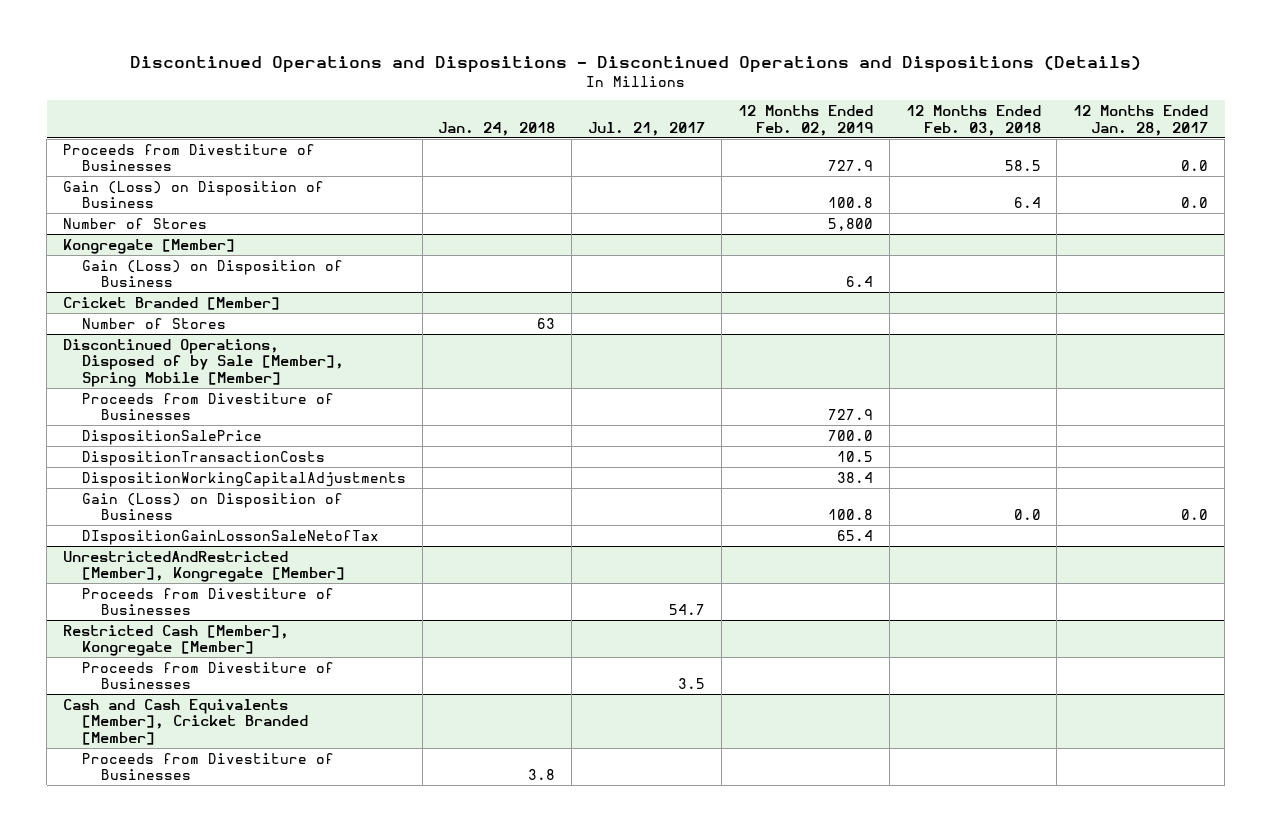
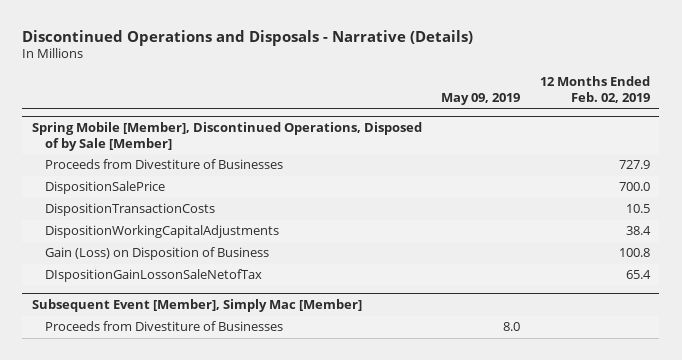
- Discontinued Operations and Dispositions - Discontinued Operations and Dispositions (Details)
+ Discontinued Operations and Disposals - Narrative (Details)
- | Jan. 24, 2018 | Jul. 21, 2017 | 12 Months Ended Feb. 02, 2019 | 12 Months Ended Feb. 03, 2018 | 12 Months Ended Jan. 28, 2017
+ | May 09, 2019 | 12 Months Ended Feb. 02, 2019
- Proceeds from Divestiture of Businesses | | | 727.9 | 58.5 | 0.0
- Gain (Loss) on Disposition of Business | | | 100.8 | 6.4 | 0.0
- Number of Stores | | | 5,800 | |
- Kongregate [Member]
- Gain (Loss) on Disposition of Business | | | 6.4 | |
- Cricket Branded [Member]
- Number of Stores | 63 | | | |
- Discontinued Operations, Disposed of by Sale [Member], Spring Mobile [Member]
+ Spring Mobile [Member], Discontinued Operations, Disposed of by Sale [Member]
- UnrestrictedAndRestricted [Member], Kongregate [Member]
- Proceeds from Divestiture of Businesses | | 54.7 | | |
- Restricted Cash [Member], Kongregate [Member]
- Proceeds from Divestiture of Businesses | | 3.5 | | |
- Cash and Cash Equivalents [Member], Cricket Branded [Member]
+ Subsequent Event [Member], Simply Mac [Member]

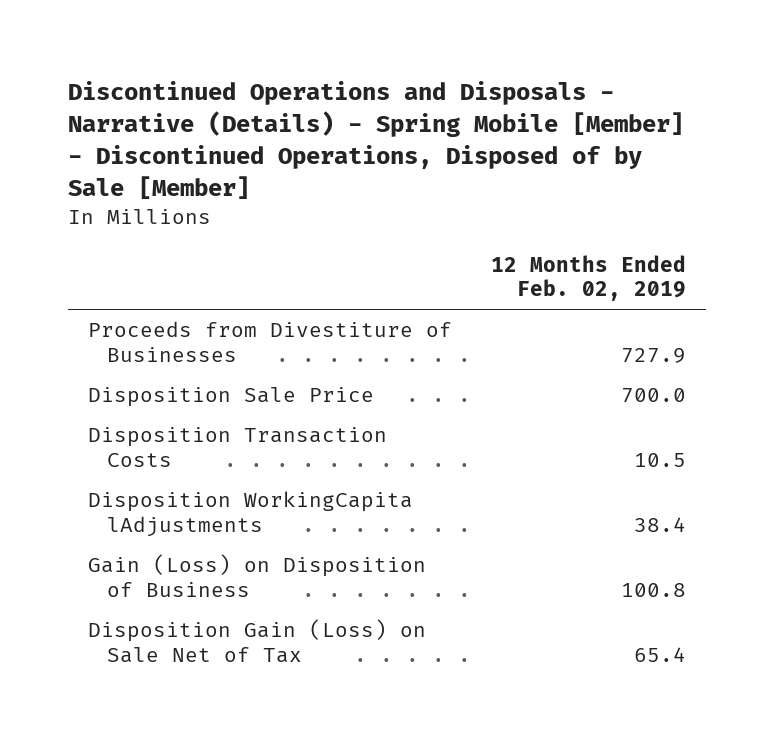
- Discontinued Operations and Disposals - Narrative (Details)
+ Discontinued Operations and Disposals - Narrative (Details) - Spring Mobile [Member] - Discontinued Operations, Disposed of by Sale [Member]
- | May 09, 2019 | 12 Months Ended Feb. 02, 2019
+ | 12 Months Ended Feb. 02, 2019
- Spring Mobile [Member], Discontinued Operations, Disposed of by Sale [Member]
- DispositionSalePrice | | 700.0
- DispositionTransactionCosts | | 10.5
- DispositionWorkingCapitalAdjustments | | 38.4
+ Disposition Sale Price | 700.0
+ Disposition Transaction Costs | 10.5
+ Disposition WorkingCapita lAdjustments | 38.4
- DIspositionGainLossonSaleNetofTax | | 65.4
- Subsequent Event [Member], Simply Mac [Member]
- Proceeds from Divestiture of Businesses | 8.0 |
+ Disposition Gain (Loss) on Sale Net of Tax | 65.4

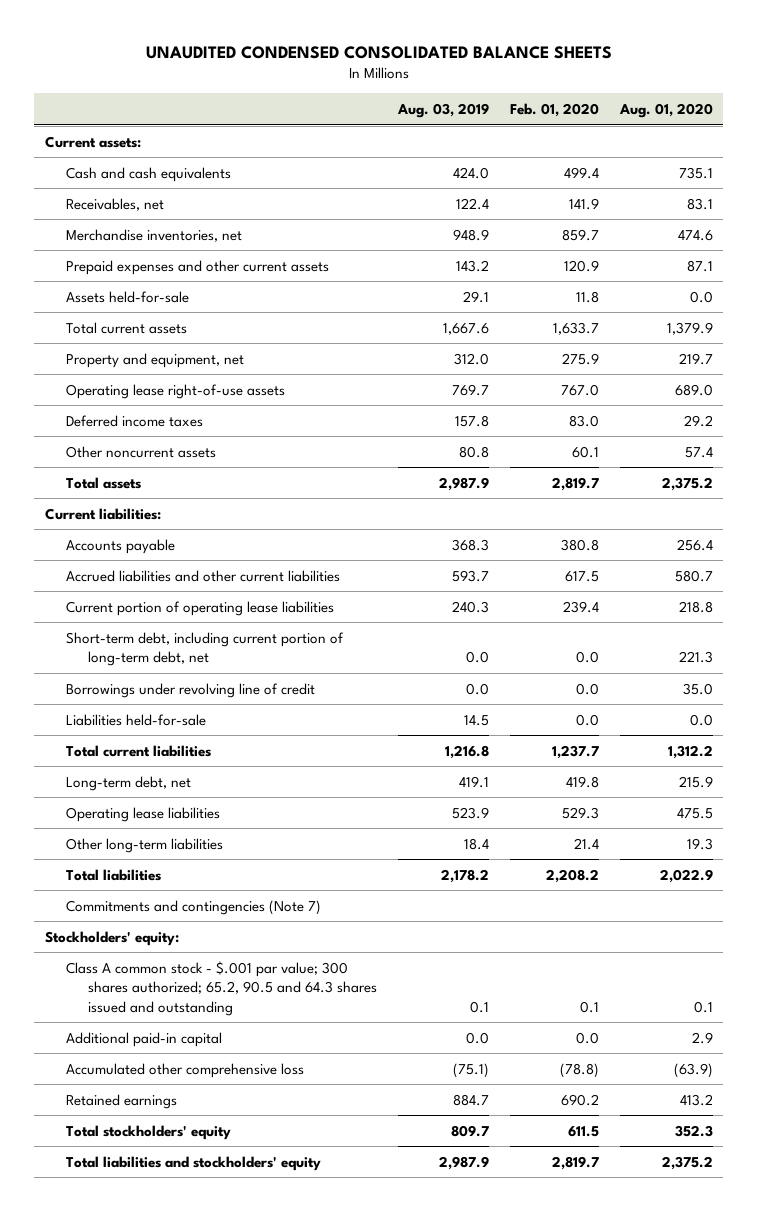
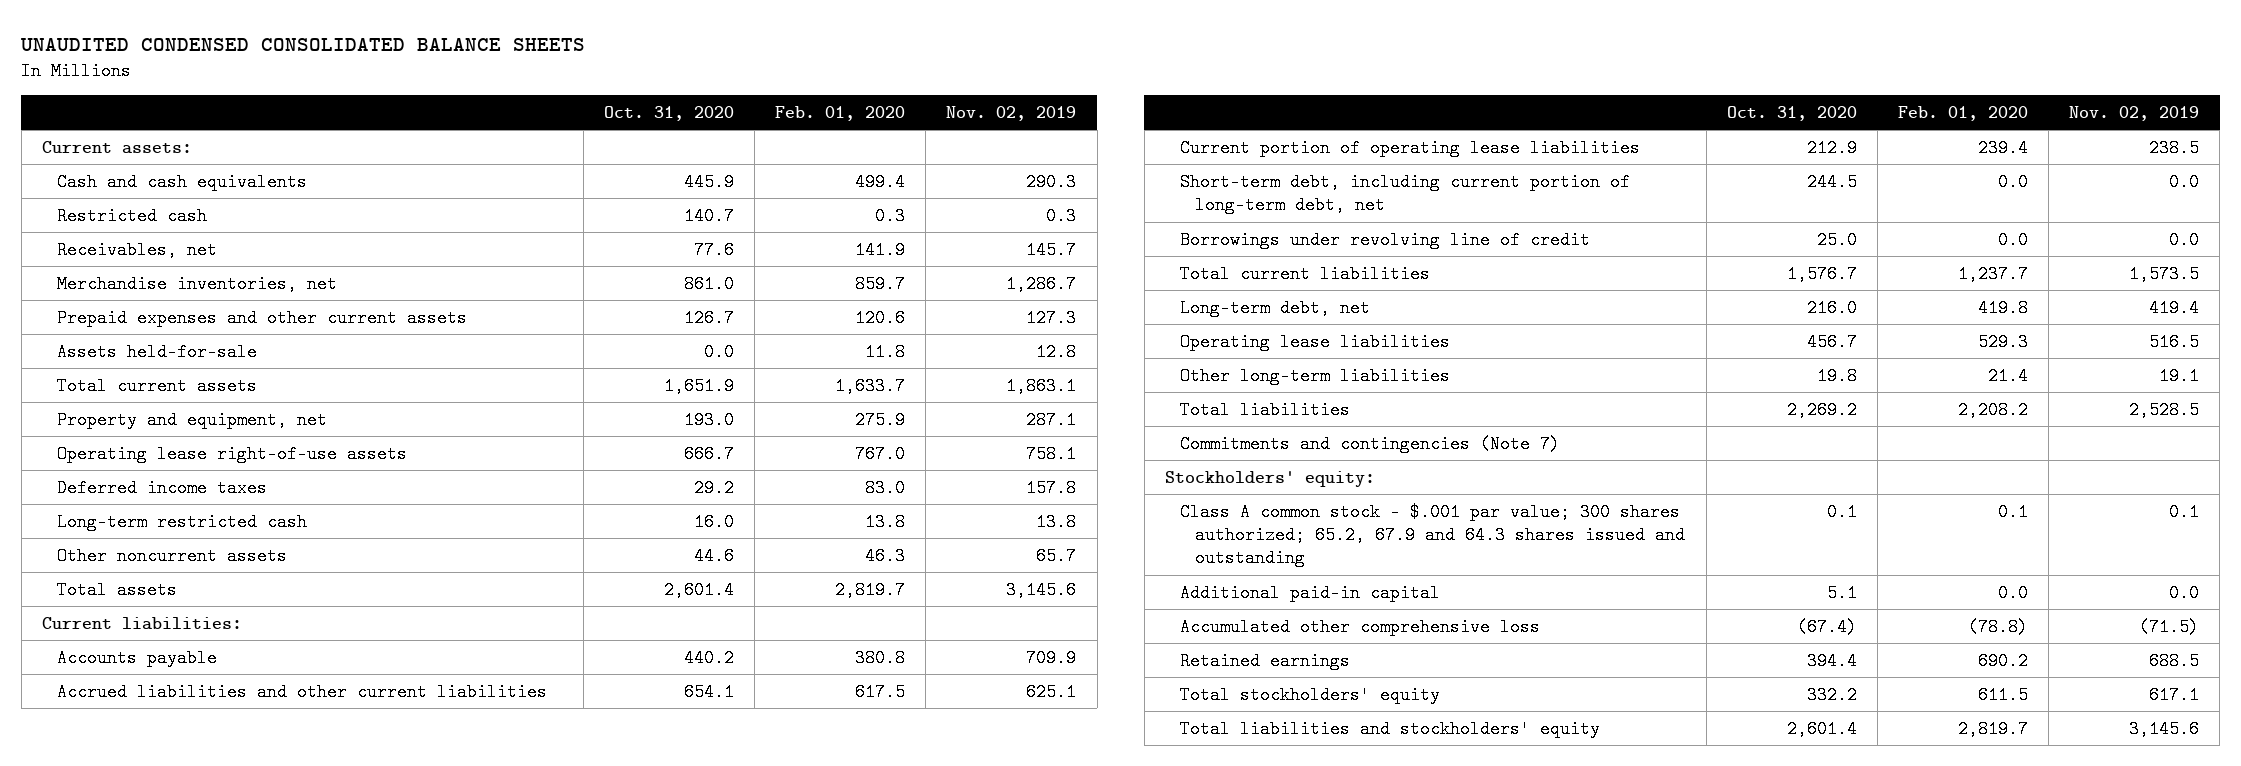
- | Aug. 03, 2019 | Feb. 01, 2020 | Aug. 01, 2020
+ | Oct. 31, 2020 | Feb. 01, 2020 | Nov. 02, 2019
+ Restricted cash | 140.7 | 0.3 | 0.3
- Prepaid expenses and other current assets | 143.2 | 120.9 | 87.1
+ Prepaid expenses and other current assets | 126.7 | 120.6 | 127.3
- Other noncurrent assets | 80.8 | 60.1 | 57.4
+ Long-term restricted cash | 16.0 | 13.8 | 13.8
+ Other noncurrent assets | 44.6 | 46.3 | 65.7
- Liabilities held-for-sale | 14.5 | 0.0 | 0.0
- Class A common stock - $.001 par value; 300 shares authorized; 65.2, 90.5 and 64.3 shares issued and outstanding | 0.1 | 0.1 | 0.1
+ Class A common stock - $.001 par value; 300 shares authorized; 65.2, 67.9 and 64.3 shares issued and outstanding | 0.1 | 0.1 | 0.1

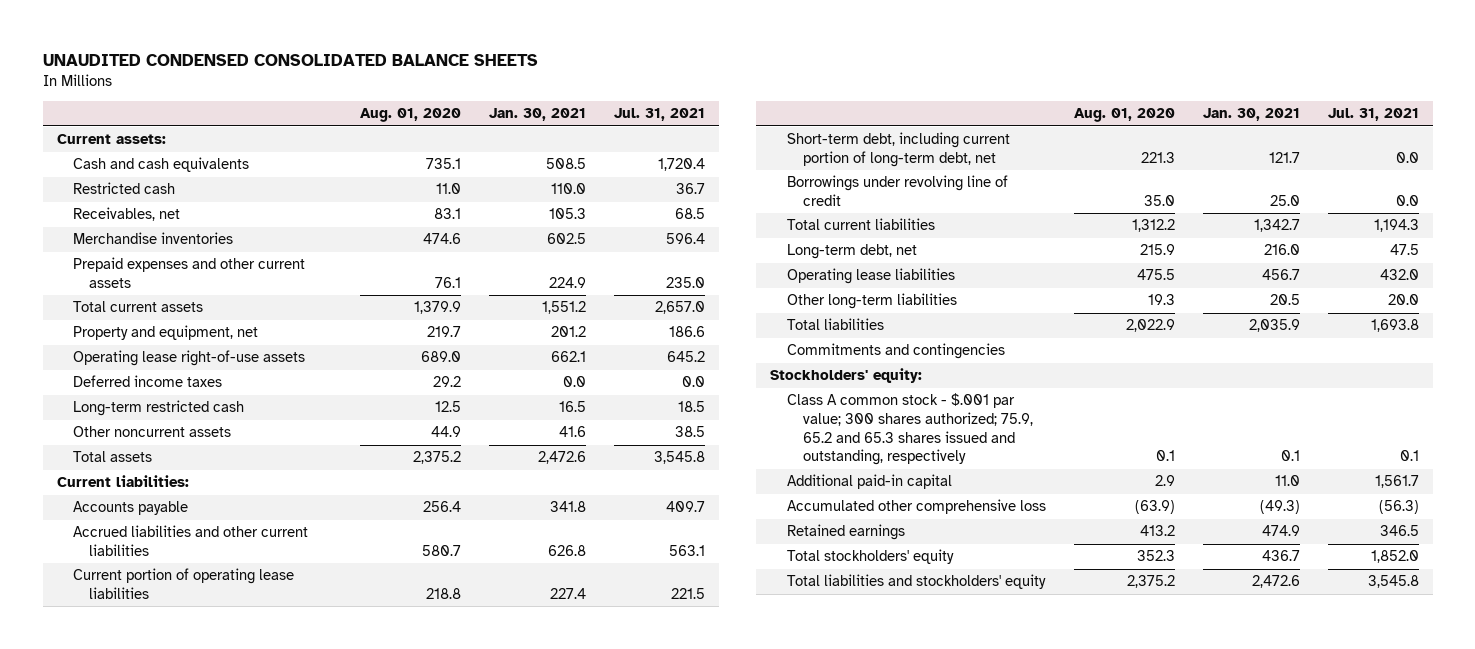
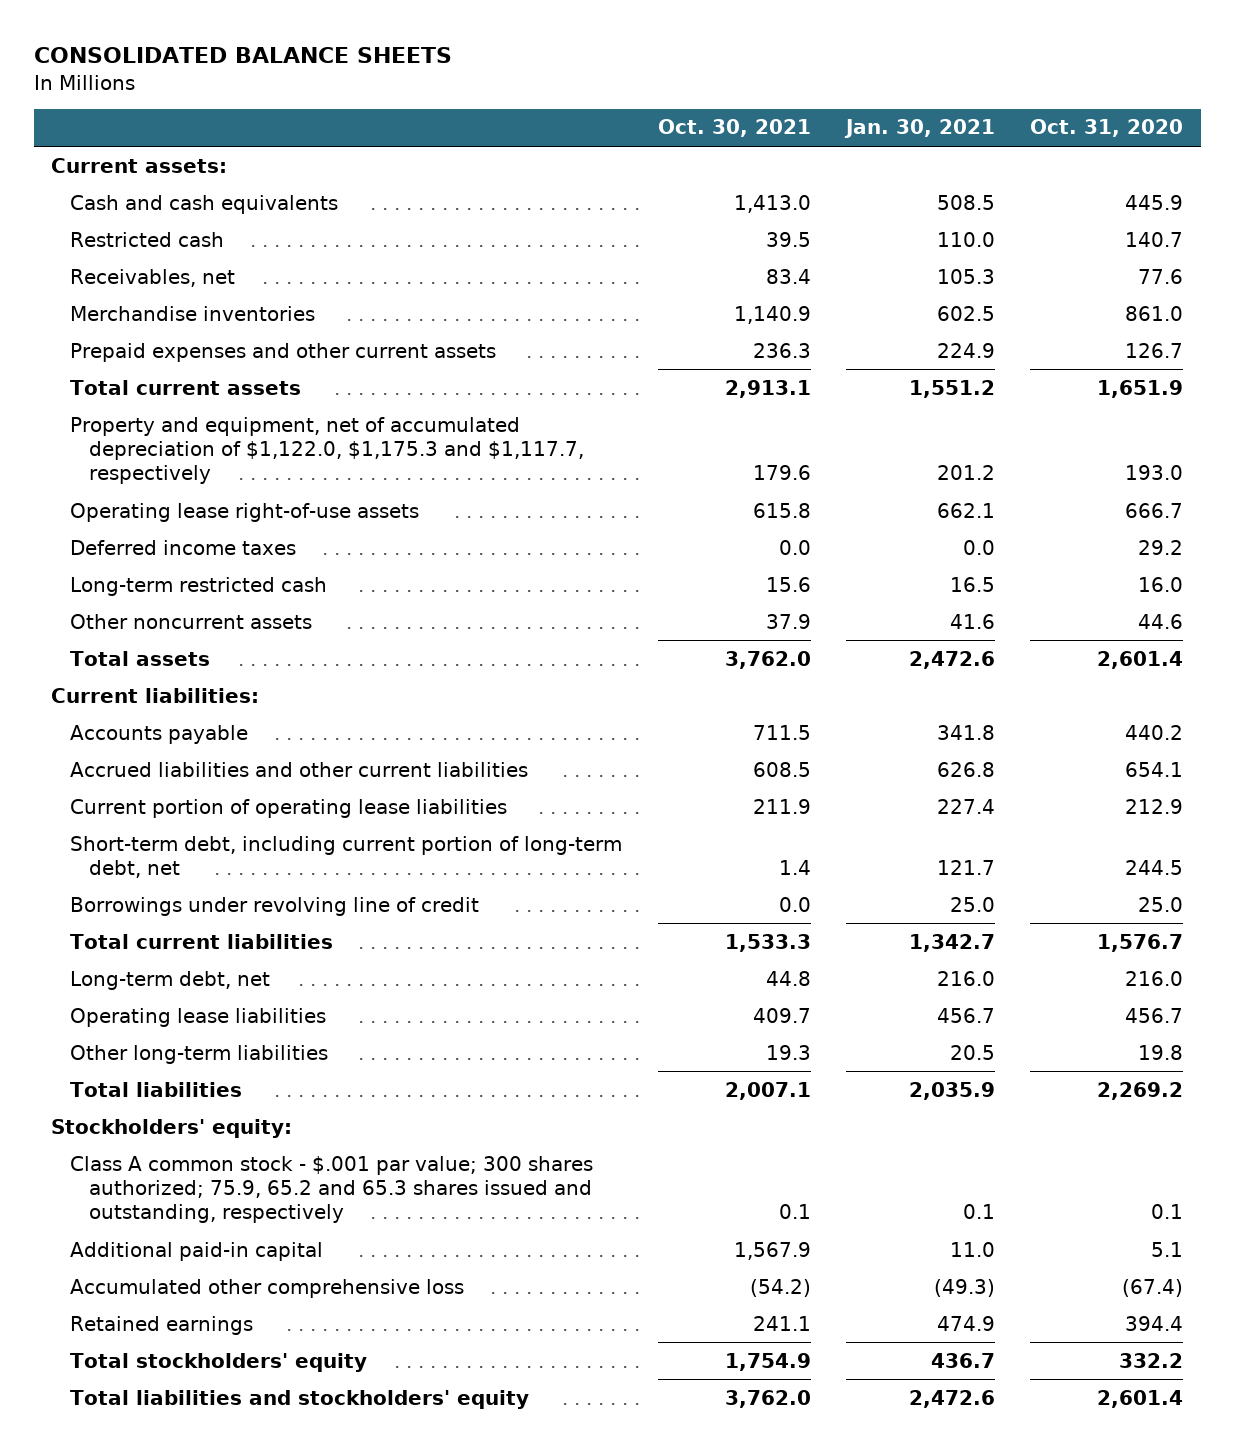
- UNAUDITED CONDENSED CONSOLIDATED BALANCE SHEETS
+ CONSOLIDATED BALANCE SHEETS
- | Aug. 01, 2020 | Jan. 30, 2021 | Jul. 31, 2021
+ | Oct. 30, 2021 | Jan. 30, 2021 | Oct. 31, 2020
- Property and equipment, net | 219.7 | 201.2 | 186.6
+ Property and equipment, net of accumulated depreciation of $1,122.0, $1,175.3 and $1,117.7, respectively | 179.6 | 201.2 | 193.0
- Commitments and contingencies

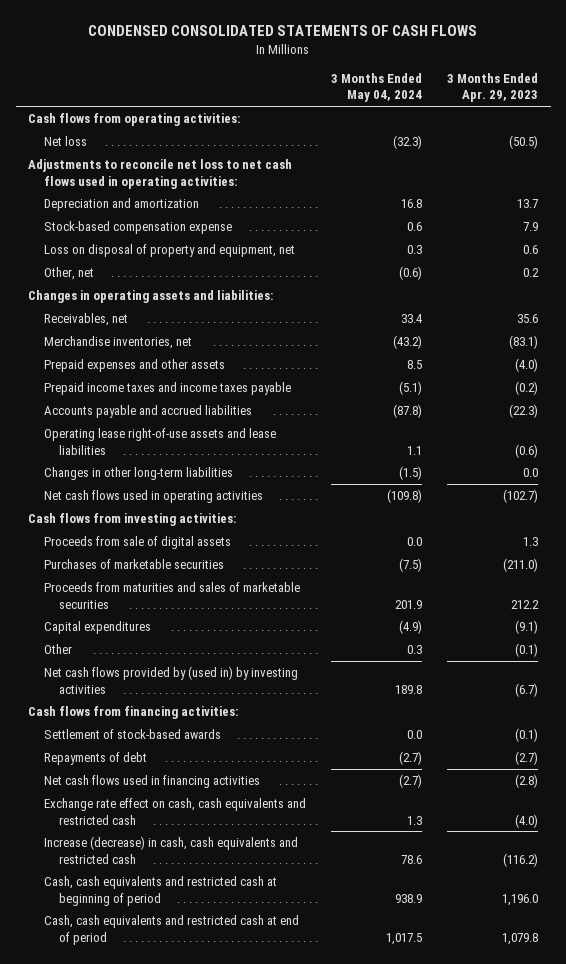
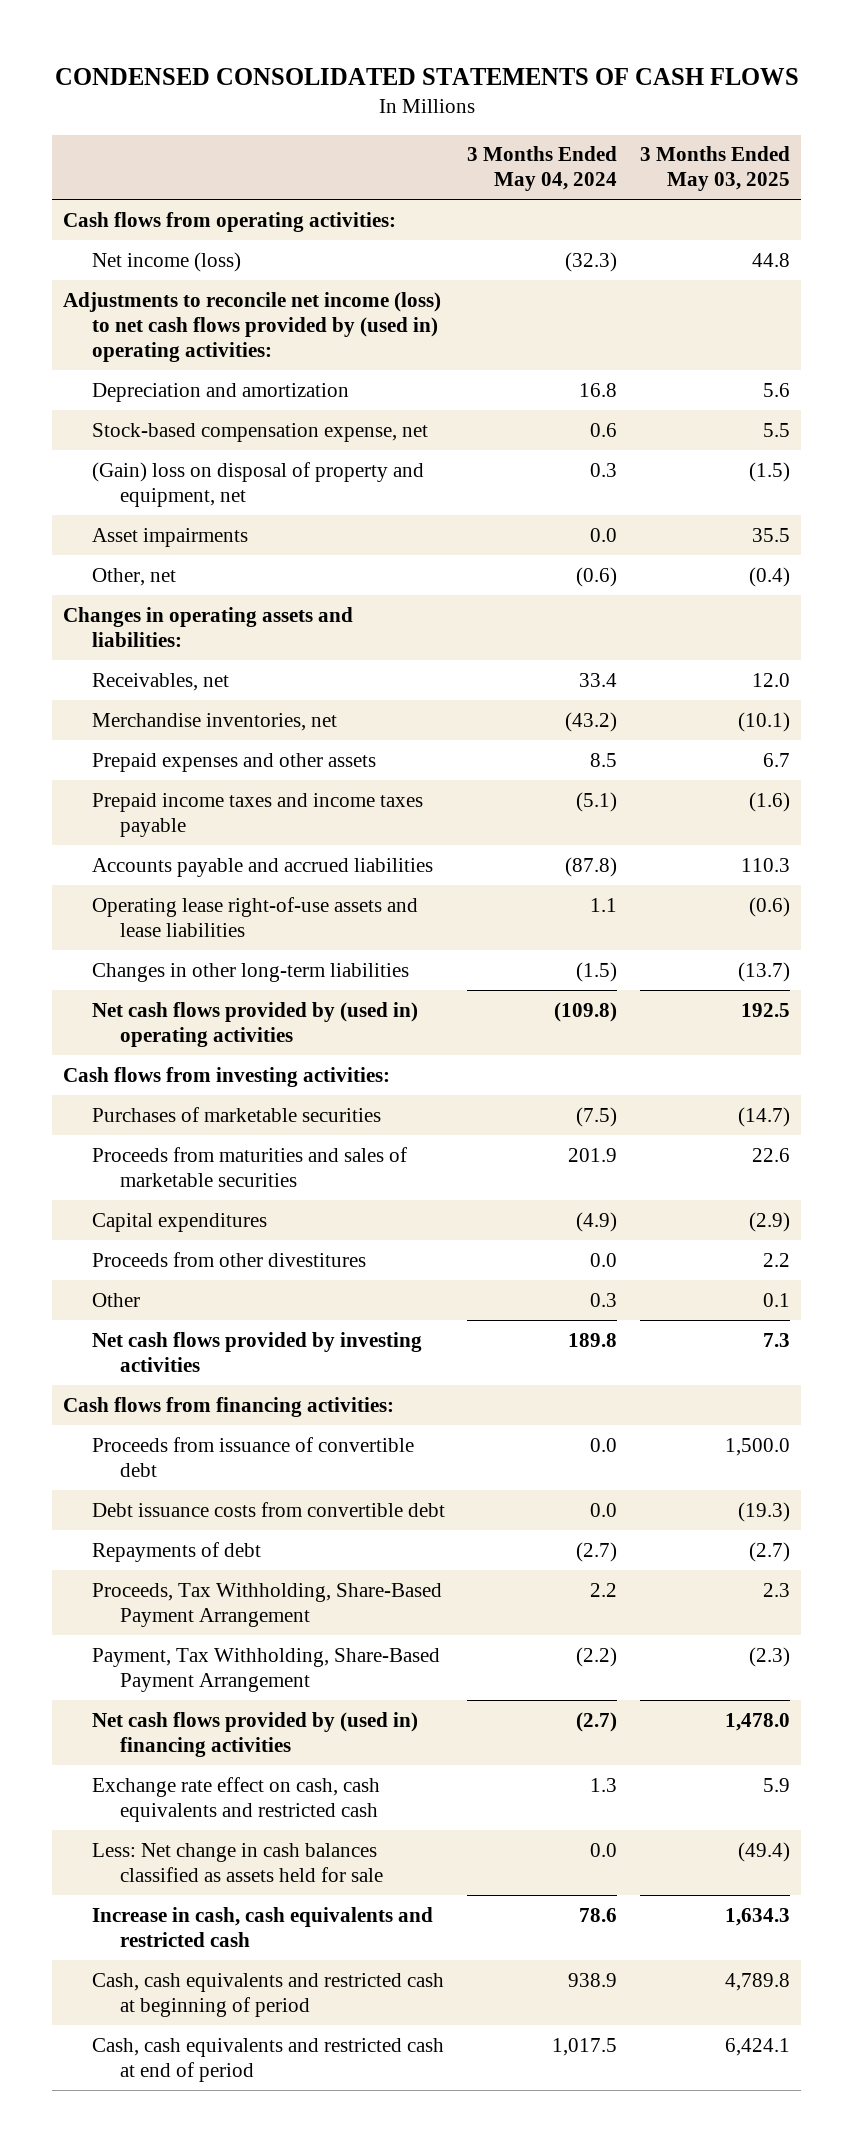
- | 3 Months Ended May 04, 2024 | 3 Months Ended Apr. 29, 2023
+ | 3 Months Ended May 04, 2024 | 3 Months Ended May 03, 2025
- Net loss | (32.3) | (50.5)
- Adjustments to reconcile net loss to net cash flows used in operating activities:
+ Net income (loss) | (32.3) | 44.8
+ Adjustments to reconcile net income (loss) to net cash flows provided by (used in) operating activities:
- Stock-based compensation expense | 0.6 | 7.9
- Loss on disposal of property and equipment, net | 0.3 | 0.6
+ Stock-based compensation expense, net | 0.6 | 5.5
+ (Gain) loss on disposal of property and equipment, net | 0.3 | (1.5)
+ Asset impairments | 0.0 | 35.5
- Net cash flows used in operating activities | (109.8) | (102.7)
+ Net cash flows provided by (used in) operating activities | (109.8) | 192.5
- Proceeds from sale of digital assets | 0.0 | 1.3
+ Proceeds from other divestitures | 0.0 | 2.2
- Net cash flows provided by (used in) by investing activities | 189.8 | (6.7)
+ Net cash flows provided by investing activities | 189.8 | 7.3
- Settlement of stock-based awards | 0.0 | (0.1)
+ Proceeds from issuance of convertible debt | 0.0 | 1,500.0
+ Debt issuance costs from convertible debt | 0.0 | (19.3)
- Net cash flows used in financing activities | (2.7) | (2.8)
+ Proceeds, Tax Withholding, Share-Based Payment Arrangement | 2.2 | 2.3
+ Payment, Tax Withholding, Share-Based Payment Arrangement | (2.2) | (2.3)
+ Net cash flows provided by (used in) financing activities | (2.7) | 1,478.0
- Increase (decrease) in cash, cash equivalents and restricted cash | 78.6 | (116.2)
+ Less: Net change in cash balances classified as assets held for sale | 0.0 | (49.4)
+ Increase in cash, cash equivalents and restricted cash | 78.6 | 1,634.3

